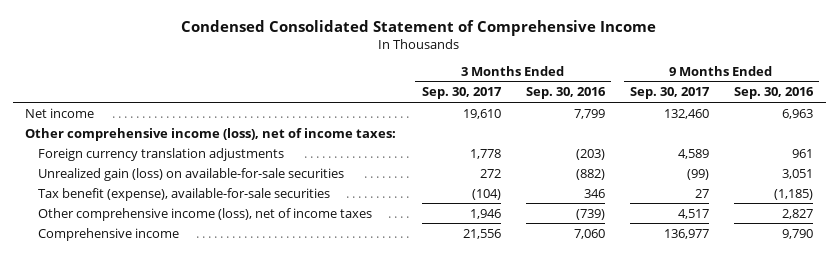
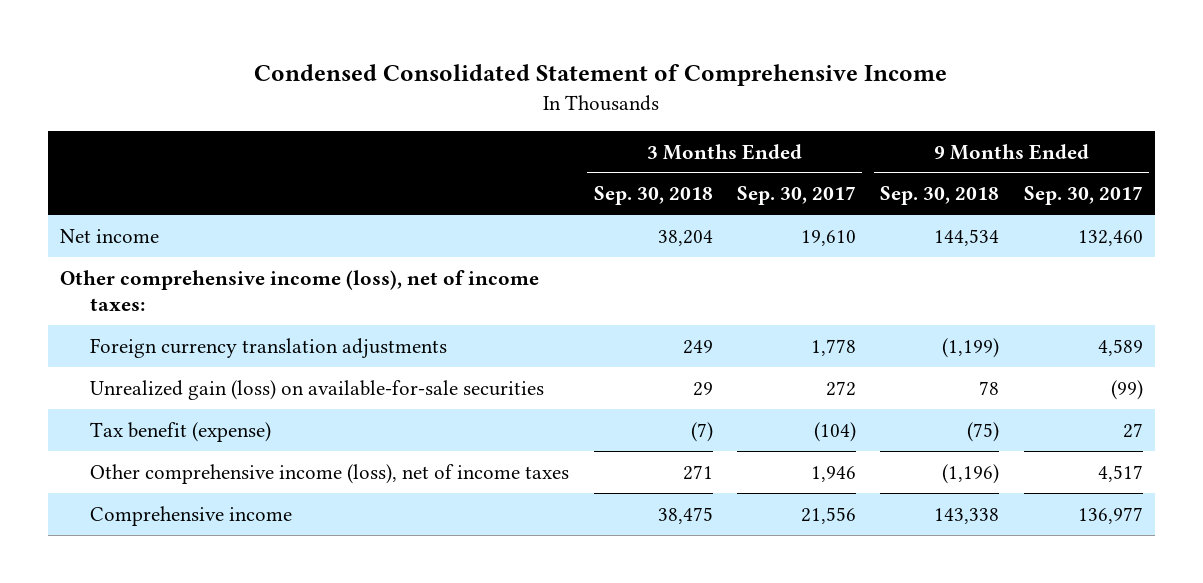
- | 3 Months Ended Sep. 30, 2017 | 3 Months Ended Sep. 30, 2016 | 9 Months Ended Sep. 30, 2017 | 9 Months Ended Sep. 30, 2016
+ | 3 Months Ended Sep. 30, 2018 | 3 Months Ended Sep. 30, 2017 | 9 Months Ended Sep. 30, 2018 | 9 Months Ended Sep. 30, 2017
- Tax benefit (expense), available-for-sale securities | (104) | 346 | 27 | (1,185)
+ Tax benefit (expense) | (7) | (104) | (75) | 27

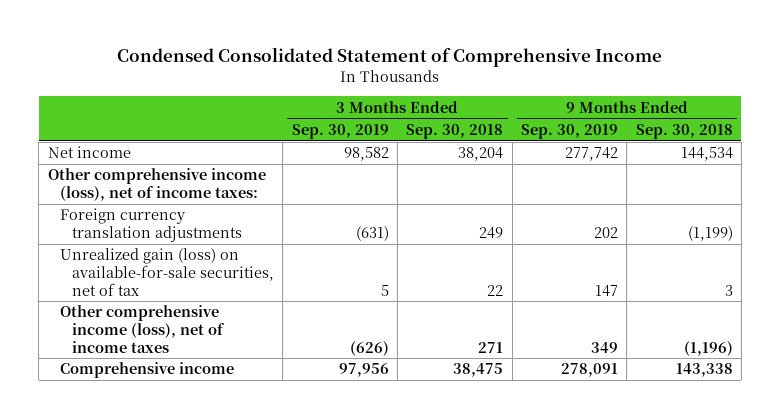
- | 3 Months Ended Sep. 30, 2018 | 3 Months Ended Sep. 30, 2017 | 9 Months Ended Sep. 30, 2018 | 9 Months Ended Sep. 30, 2017
+ | 3 Months Ended Sep. 30, 2019 | 3 Months Ended Sep. 30, 2018 | 9 Months Ended Sep. 30, 2019 | 9 Months Ended Sep. 30, 2018
- Unrealized gain (loss) on available-for-sale securities | 29 | 272 | 78 | (99)
- Tax benefit (expense) | (7) | (104) | (75) | 27
+ Unrealized gain (loss) on available-for-sale securities, net of tax | 5 | 22 | 147 | 3

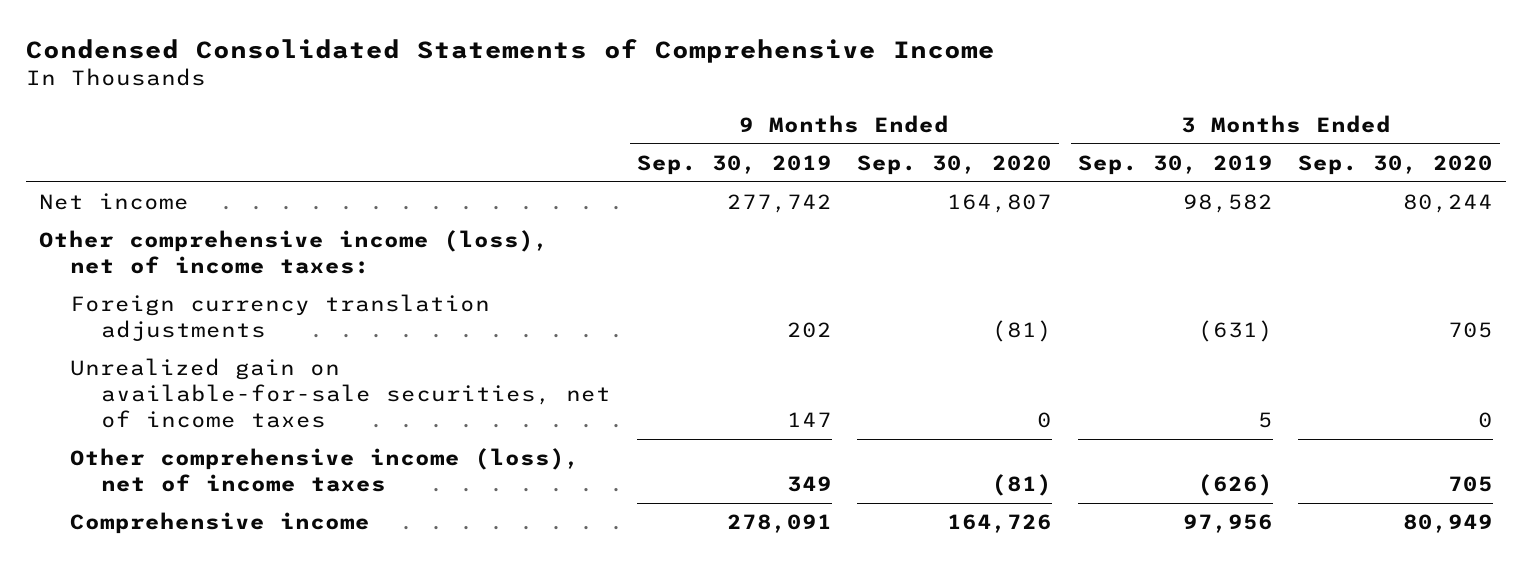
- Condensed Consolidated Statement of Comprehensive Income
+ Condensed Consolidated Statements of Comprehensive Income
- | 3 Months Ended Sep. 30, 2019 | 3 Months Ended Sep. 30, 2018 | 9 Months Ended Sep. 30, 2019 | 9 Months Ended Sep. 30, 2018
+ | 9 Months Ended Sep. 30, 2019 | 9 Months Ended Sep. 30, 2020 | 3 Months Ended Sep. 30, 2019 | 3 Months Ended Sep. 30, 2020
- Unrealized gain (loss) on available-for-sale securities, net of tax | 5 | 22 | 147 | 3
+ Unrealized gain on available-for-sale securities, net of income taxes | 147 | 0 | 5 | 0

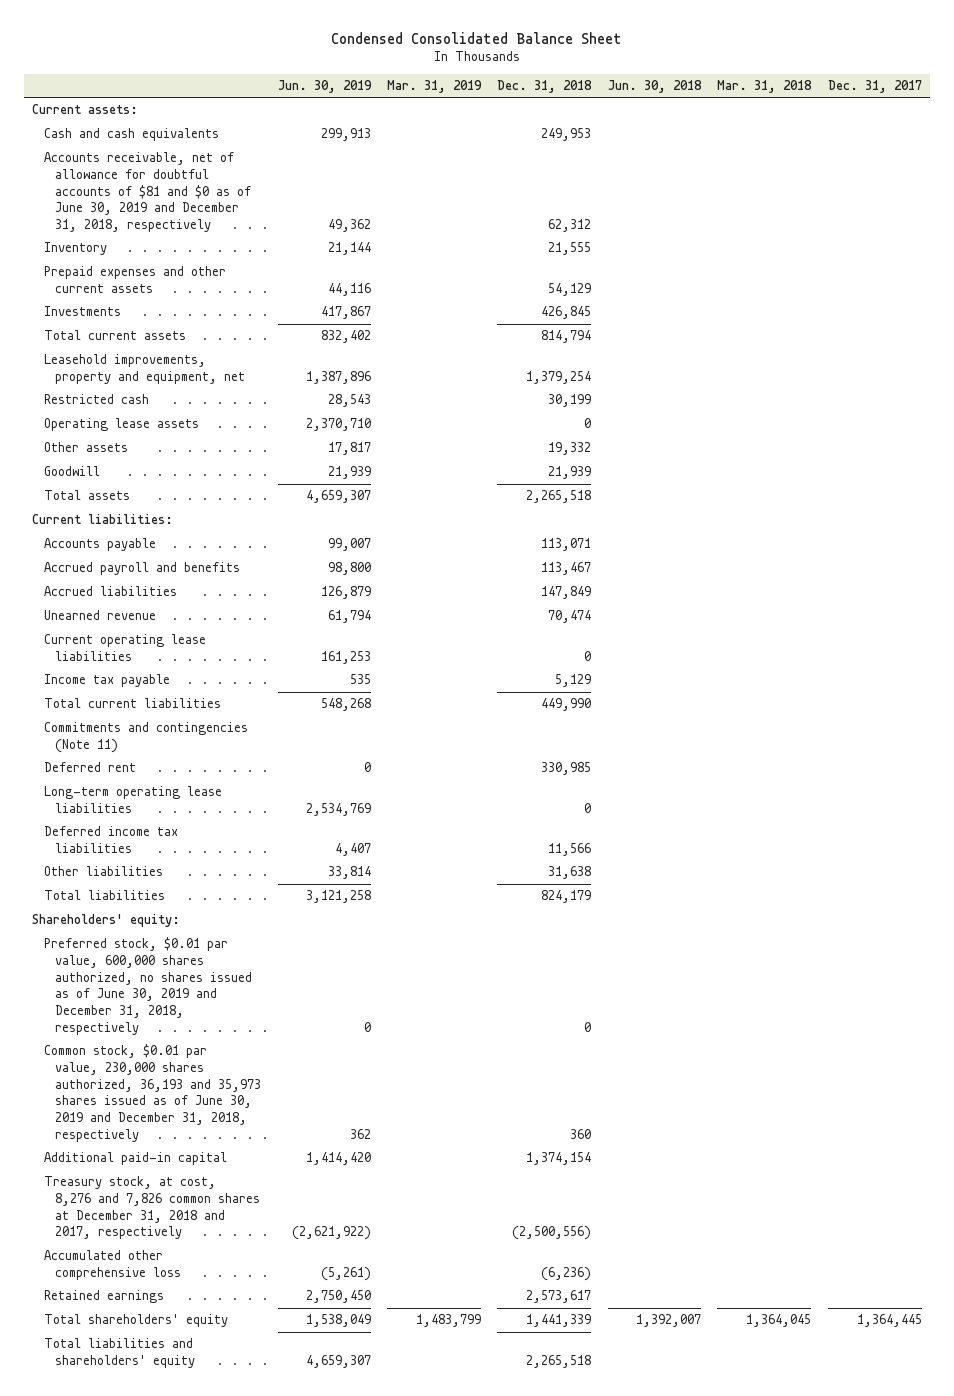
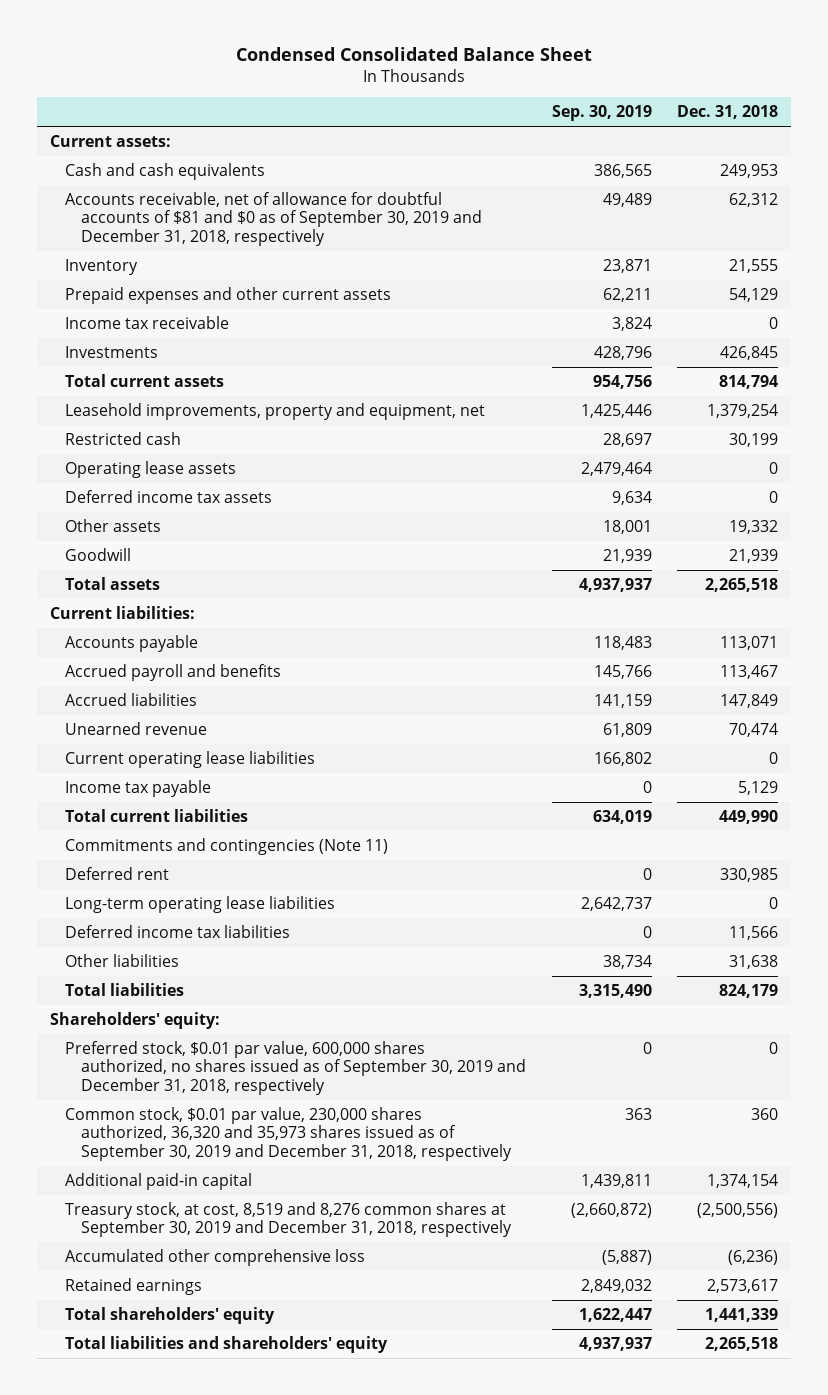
- | Jun. 30, 2019 | Mar. 31, 2019 | Dec. 31, 2018 | Jun. 30, 2018 | Mar. 31, 2018 | Dec. 31, 2017
+ | Sep. 30, 2019 | Dec. 31, 2018
- Accounts receivable, net of allowance for doubtful accounts of $81 and $0 as of June 30, 2019 and December 31, 2018, respectively | 49,362 | | 62,312 | | |
+ Accounts receivable, net of allowance for doubtful accounts of $81 and $0 as of September 30, 2019 and December 31, 2018, respectively | 49,489 | 62,312
+ Income tax receivable | 3,824 | 0
+ Deferred income tax assets | 9,634 | 0
- Preferred stock, $0.01 par value, 600,000 shares authorized, no shares issued as of June 30, 2019 and December 31, 2018, respectively | 0 | | 0 | | |
- Common stock, $0.01 par value, 230,000 shares authorized, 36,193 and 35,973 shares issued as of June 30, 2019 and December 31, 2018, respectively | 362 | | 360 | | |
+ Preferred stock, $0.01 par value, 600,000 shares authorized, no shares issued as of September 30, 2019 and December 31, 2018, respectively | 0 | 0
+ Common stock, $0.01 par value, 230,000 shares authorized, 36,320 and 35,973 shares issued as of September 30, 2019 and December 31, 2018, respectively | 363 | 360
- Treasury stock, at cost, 8,276 and 7,826 common shares at December 31, 2018 and 2017, respectively | (2,621,922) | | (2,500,556) | | |
+ Treasury stock, at cost, 8,519 and 8,276 common shares at September 30, 2019 and December 31, 2018, respectively | (2,660,872) | (2,500,556)

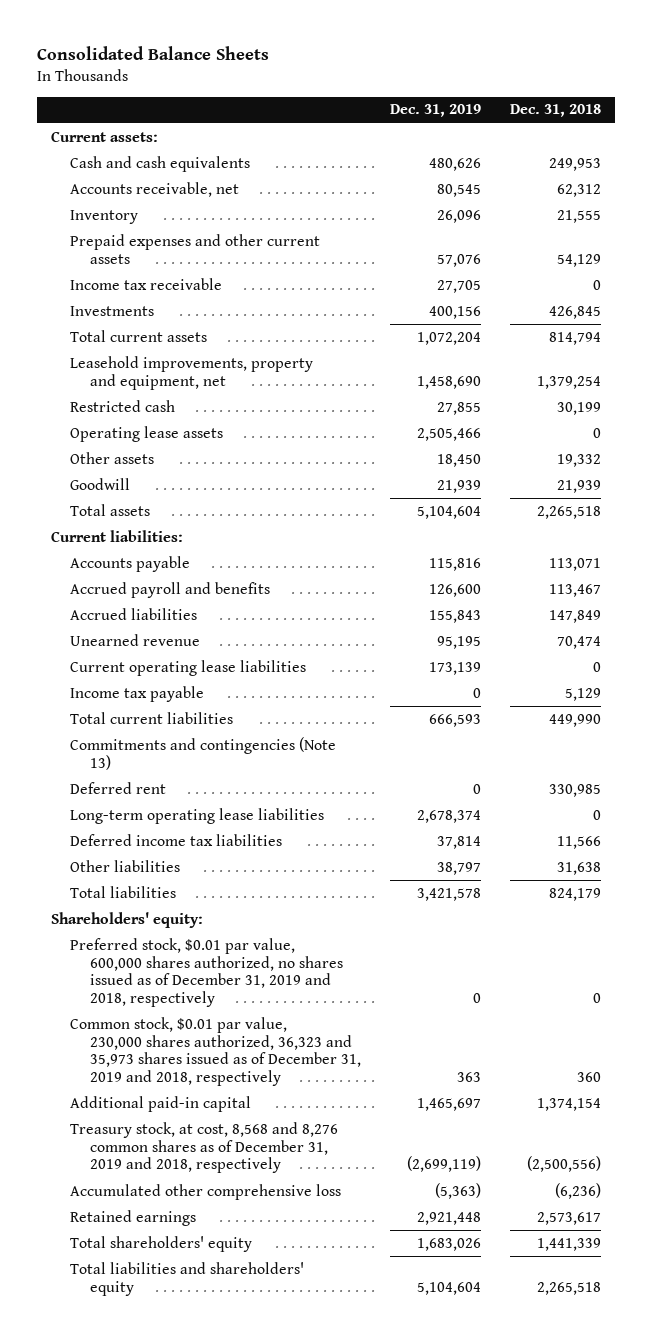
- Condensed Consolidated Balance Sheet
+ Consolidated Balance Sheets
- | Sep. 30, 2019 | Dec. 31, 2018
+ | Dec. 31, 2019 | Dec. 31, 2018
- Accounts receivable, net of allowance for doubtful accounts of $81 and $0 as of September 30, 2019 and December 31, 2018, respectively | 49,489 | 62,312
+ Accounts receivable, net | 80,545 | 62,312
- Deferred income tax assets | 9,634 | 0
- Commitments and contingencies (Note 11)
+ Commitments and contingencies (Note 13)
- Preferred stock, $0.01 par value, 600,000 shares authorized, no shares issued as of September 30, 2019 and December 31, 2018, respectively | 0 | 0
- Common stock, $0.01 par value, 230,000 shares authorized, 36,320 and 35,973 shares issued as of September 30, 2019 and December 31, 2018, respectively | 363 | 360
+ Preferred stock, $0.01 par value, 600,000 shares authorized, no shares issued as of December 31, 2019 and 2018, respectively | 0 | 0
+ Common stock, $0.01 par value, 230,000 shares authorized, 36,323 and 35,973 shares issued as of December 31, 2019 and 2018, respectively | 363 | 360
- Treasury stock, at cost, 8,519 and 8,276 common shares at September 30, 2019 and December 31, 2018, respectively | (2,660,872) | (2,500,556)
+ Treasury stock, at cost, 8,568 and 8,276 common shares as of December 31, 2019 and 2018, respectively | (2,699,119) | (2,500,556)

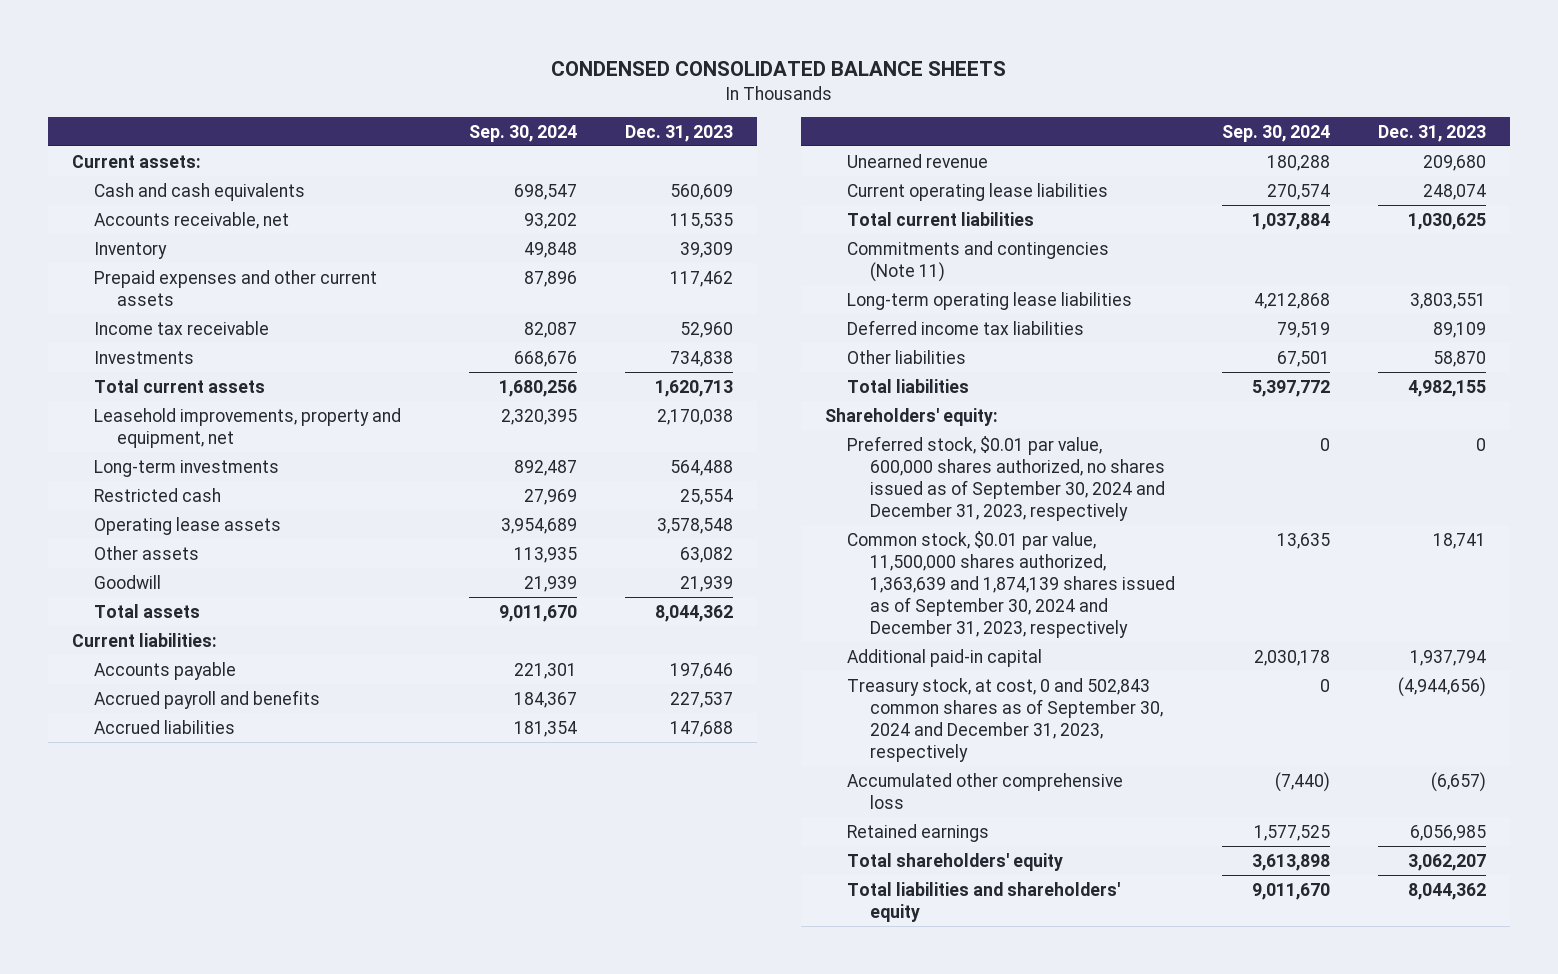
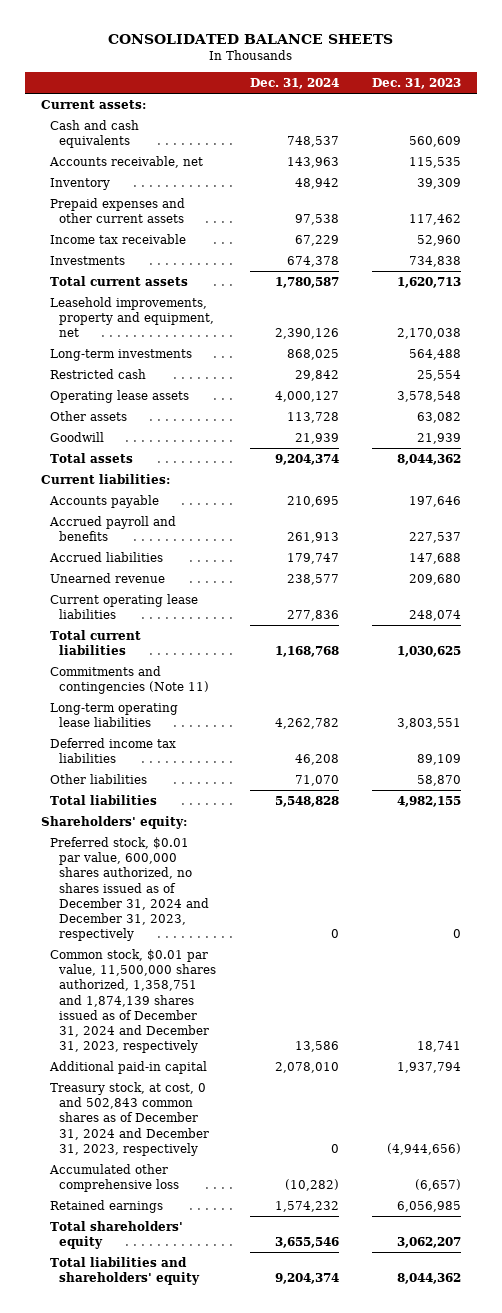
- CONDENSED CONSOLIDATED BALANCE SHEETS
+ CONSOLIDATED BALANCE SHEETS
- | Sep. 30, 2024 | Dec. 31, 2023
+ | Dec. 31, 2024 | Dec. 31, 2023
- Preferred stock, $0.01 par value, 600,000 shares authorized, no shares issued as of September 30, 2024 and December 31, 2023, respectively | 0 | 0
- Common stock, $0.01 par value, 11,500,000 shares authorized, 1,363,639 and 1,874,139 shares issued as of September 30, 2024 and December 31, 2023, respectively | 13,635 | 18,741
+ Preferred stock, $0.01 par value, 600,000 shares authorized, no shares issued as of December 31, 2024 and December 31, 2023, respectively | 0 | 0
+ Common stock, $0.01 par value, 11,500,000 shares authorized, 1,358,751 and 1,874,139 shares issued as of December 31, 2024 and December 31, 2023, respectively | 13,586 | 18,741
- Treasury stock, at cost, 0 and 502,843 common shares as of September 30, 2024 and December 31, 2023, respectively | 0 | (4,944,656)
+ Treasury stock, at cost, 0 and 502,843 common shares as of December 31, 2024 and December 31, 2023, respectively | 0 | (4,944,656)

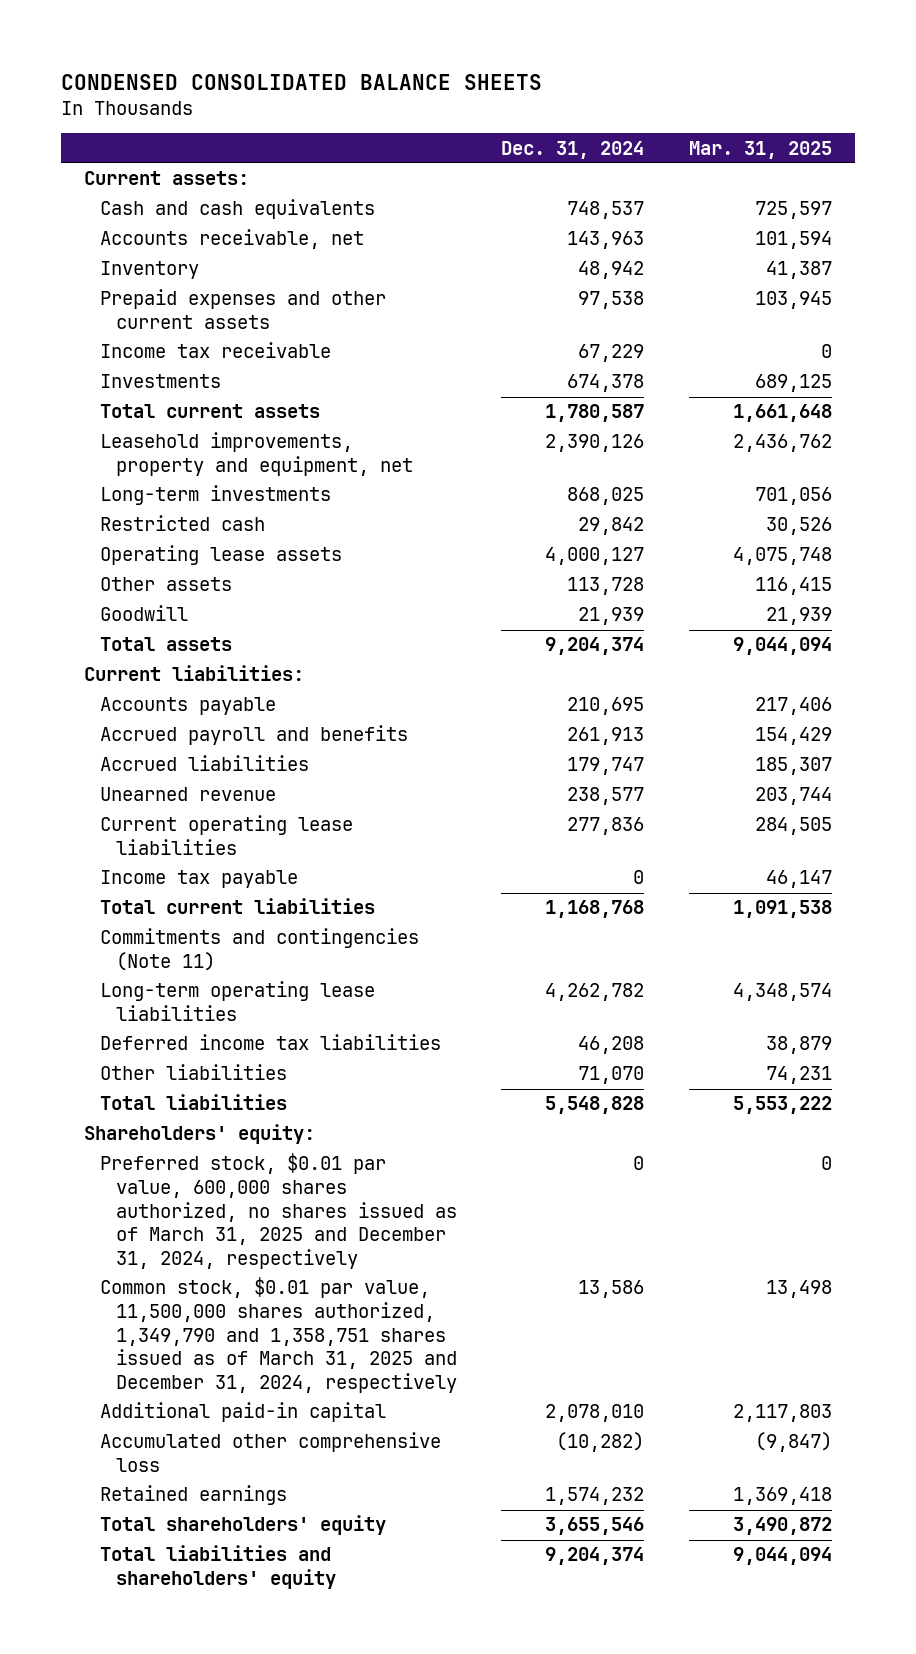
- CONSOLIDATED BALANCE SHEETS
+ CONDENSED CONSOLIDATED BALANCE SHEETS
- | Dec. 31, 2024 | Dec. 31, 2023
+ | Dec. 31, 2024 | Mar. 31, 2025
+ Income tax payable | 0 | 46,147
- Preferred stock, $0.01 par value, 600,000 shares authorized, no shares issued as of December 31, 2024 and December 31, 2023, respectively | 0 | 0
- Common stock, $0.01 par value, 11,500,000 shares authorized, 1,358,751 and 1,874,139 shares issued as of December 31, 2024 and December 31, 2023, respectively | 13,586 | 18,741
+ Preferred stock, $0.01 par value, 600,000 shares authorized, no shares issued as of March 31, 2025 and December 31, 2024, respectively | 0 | 0
+ Common stock, $0.01 par value, 11,500,000 shares authorized, 1,349,790 and 1,358,751 shares issued as of March 31, 2025 and December 31, 2024, respectively | 13,586 | 13,498
- Treasury stock, at cost, 0 and 502,843 common shares as of December 31, 2024 and December 31, 2023, respectively | 0 | (4,944,656)

